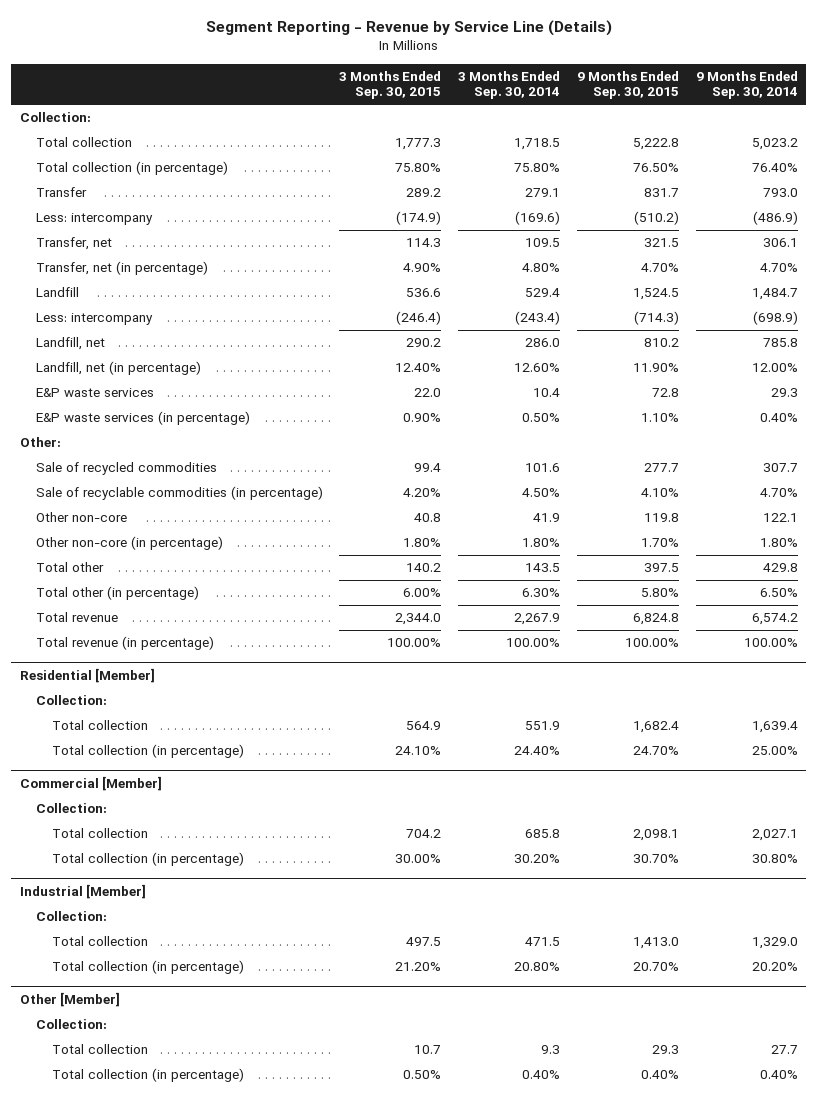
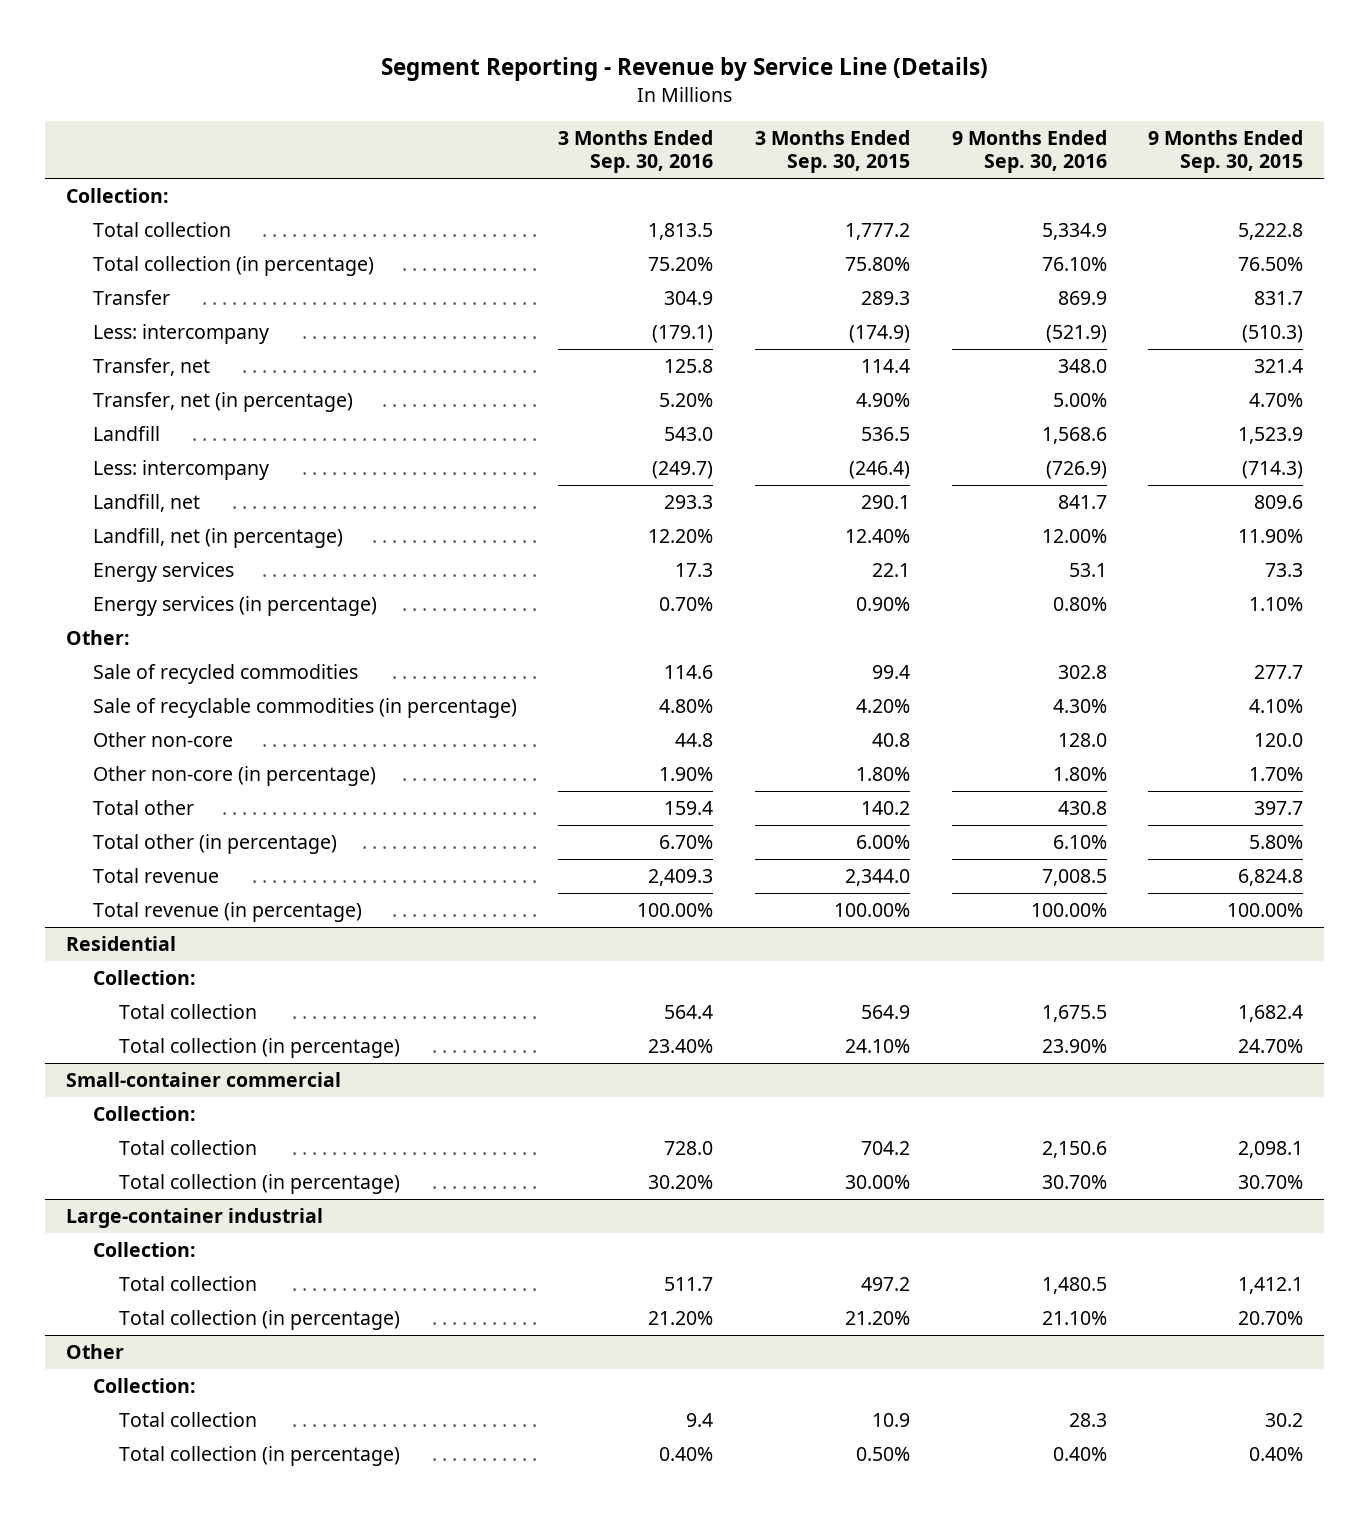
- | 3 Months Ended Sep. 30, 2015 | 3 Months Ended Sep. 30, 2014 | 9 Months Ended Sep. 30, 2015 | 9 Months Ended Sep. 30, 2014
+ | 3 Months Ended Sep. 30, 2016 | 3 Months Ended Sep. 30, 2015 | 9 Months Ended Sep. 30, 2016 | 9 Months Ended Sep. 30, 2015
- Total collection | 1,777.3 | 1,718.5 | 5,222.8 | 5,023.2
+ Total collection | 1,813.5 | 1,777.2 | 5,334.9 | 5,222.8
- Transfer | 289.2 | 279.1 | 831.7 | 793.0
- Less: intercompany | (174.9) | (169.6) | (510.2) | (486.9)
- Transfer, net | 114.3 | 109.5 | 321.5 | 306.1
+ Transfer | 304.9 | 289.3 | 869.9 | 831.7
+ Less: intercompany | (179.1) | (174.9) | (521.9) | (510.3)
+ Transfer, net | 125.8 | 114.4 | 348.0 | 321.4
- Landfill | 536.6 | 529.4 | 1,524.5 | 1,484.7
+ Landfill | 543.0 | 536.5 | 1,568.6 | 1,523.9
- Landfill, net | 290.2 | 286.0 | 810.2 | 785.8
+ Landfill, net | 293.3 | 290.1 | 841.7 | 809.6
- E&P waste services | 22.0 | 10.4 | 72.8 | 29.3
- E&P waste services (in percentage) | 0.90% | 0.50% | 1.10% | 0.40%
+ Energy services | 17.3 | 22.1 | 53.1 | 73.3
+ Energy services (in percentage) | 0.70% | 0.90% | 0.80% | 1.10%
- Other non-core | 40.8 | 41.9 | 119.8 | 122.1
+ Other non-core | 44.8 | 40.8 | 128.0 | 120.0
- Total other | 140.2 | 143.5 | 397.5 | 429.8
+ Total other | 159.4 | 140.2 | 430.8 | 397.7
- Residential [Member]
+ Residential
- Commercial [Member]
+ Small-container commercial
- Industrial [Member]
+ Large-container industrial
- Total collection | 497.5 | 471.5 | 1,413.0 | 1,329.0
+ Total collection | 511.7 | 497.2 | 1,480.5 | 1,412.1
- Other [Member]
+ Other
- Total collection | 10.7 | 9.3 | 29.3 | 27.7
+ Total collection | 9.4 | 10.9 | 28.3 | 30.2

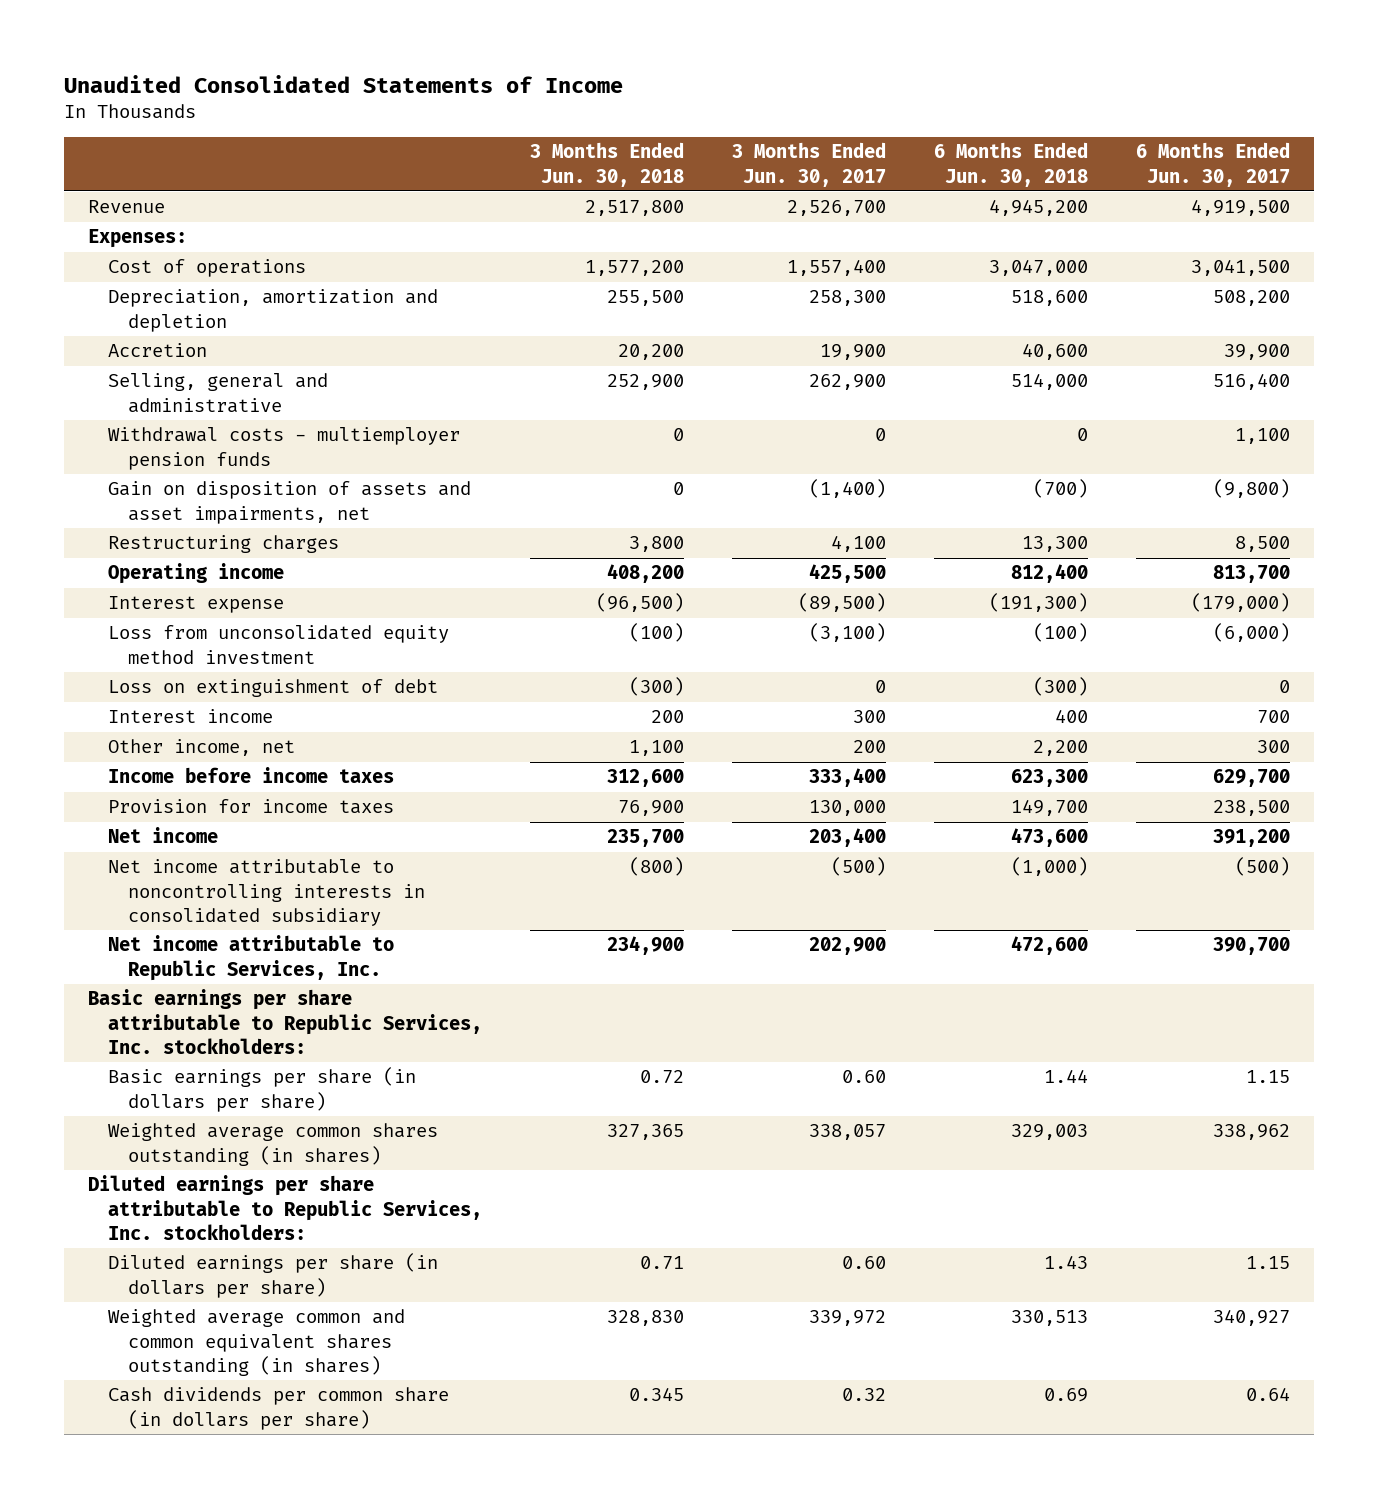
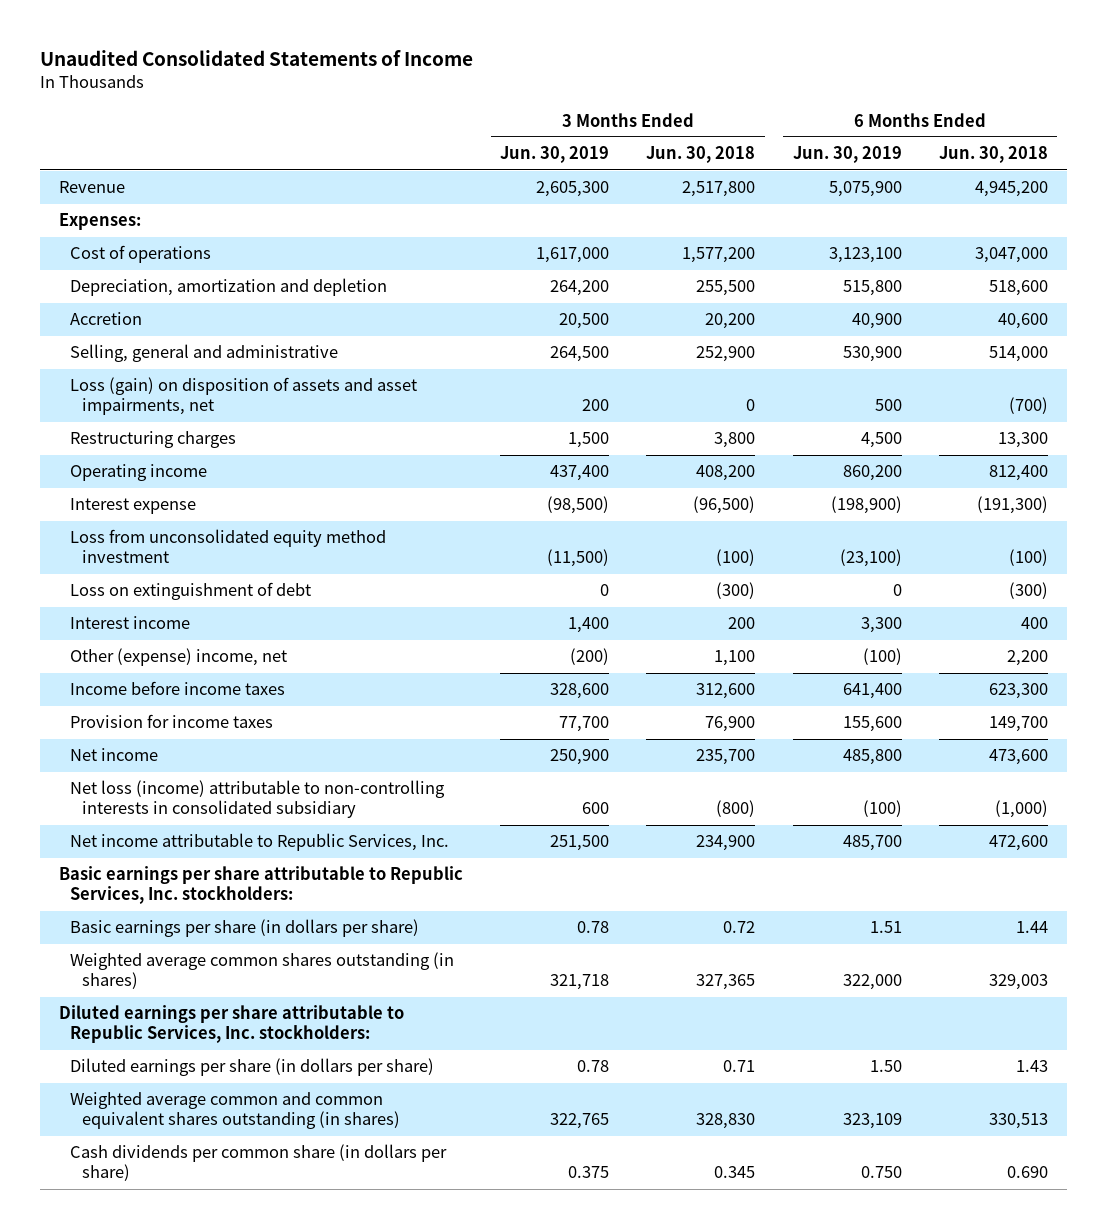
- | 3 Months Ended Jun. 30, 2018 | 3 Months Ended Jun. 30, 2017 | 6 Months Ended Jun. 30, 2018 | 6 Months Ended Jun. 30, 2017
+ | 3 Months Ended Jun. 30, 2019 | 3 Months Ended Jun. 30, 2018 | 6 Months Ended Jun. 30, 2019 | 6 Months Ended Jun. 30, 2018
- Withdrawal costs - multiemployer pension funds | 0 | 0 | 0 | 1,100
- Gain on disposition of assets and asset impairments, net | 0 | (1,400) | (700) | (9,800)
+ Loss (gain) on disposition of assets and asset impairments, net | 200 | 0 | 500 | (700)
- Other income, net | 1,100 | 200 | 2,200 | 300
+ Other (expense) income, net | (200) | 1,100 | (100) | 2,200
- Net income attributable to noncontrolling interests in consolidated subsidiary | (800) | (500) | (1,000) | (500)
+ Net loss (income) attributable to non-controlling interests in consolidated subsidiary | 600 | (800) | (100) | (1,000)
- Cash dividends per common share (in dollars per share) | 0.345 | 0.32 | 0.69 | 0.64
+ Cash dividends per common share (in dollars per share) | 0.375 | 0.345 | 0.750 | 0.690

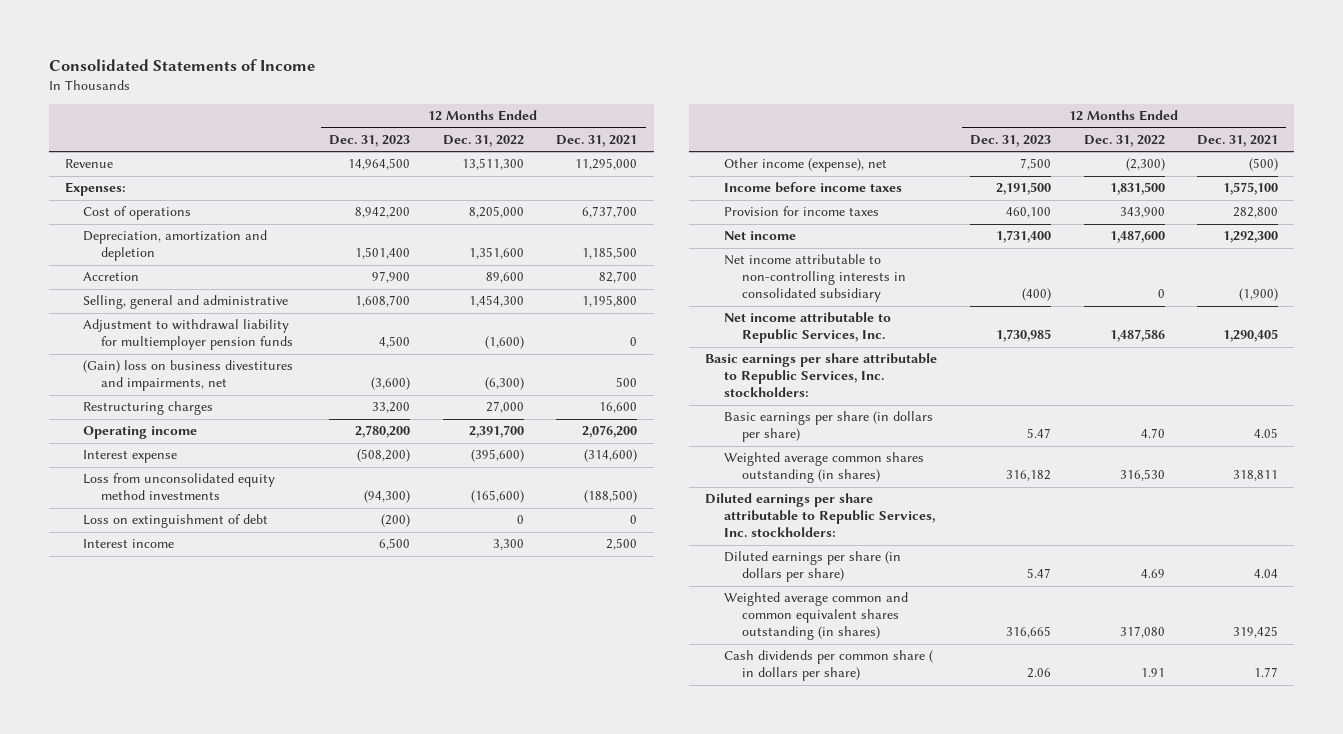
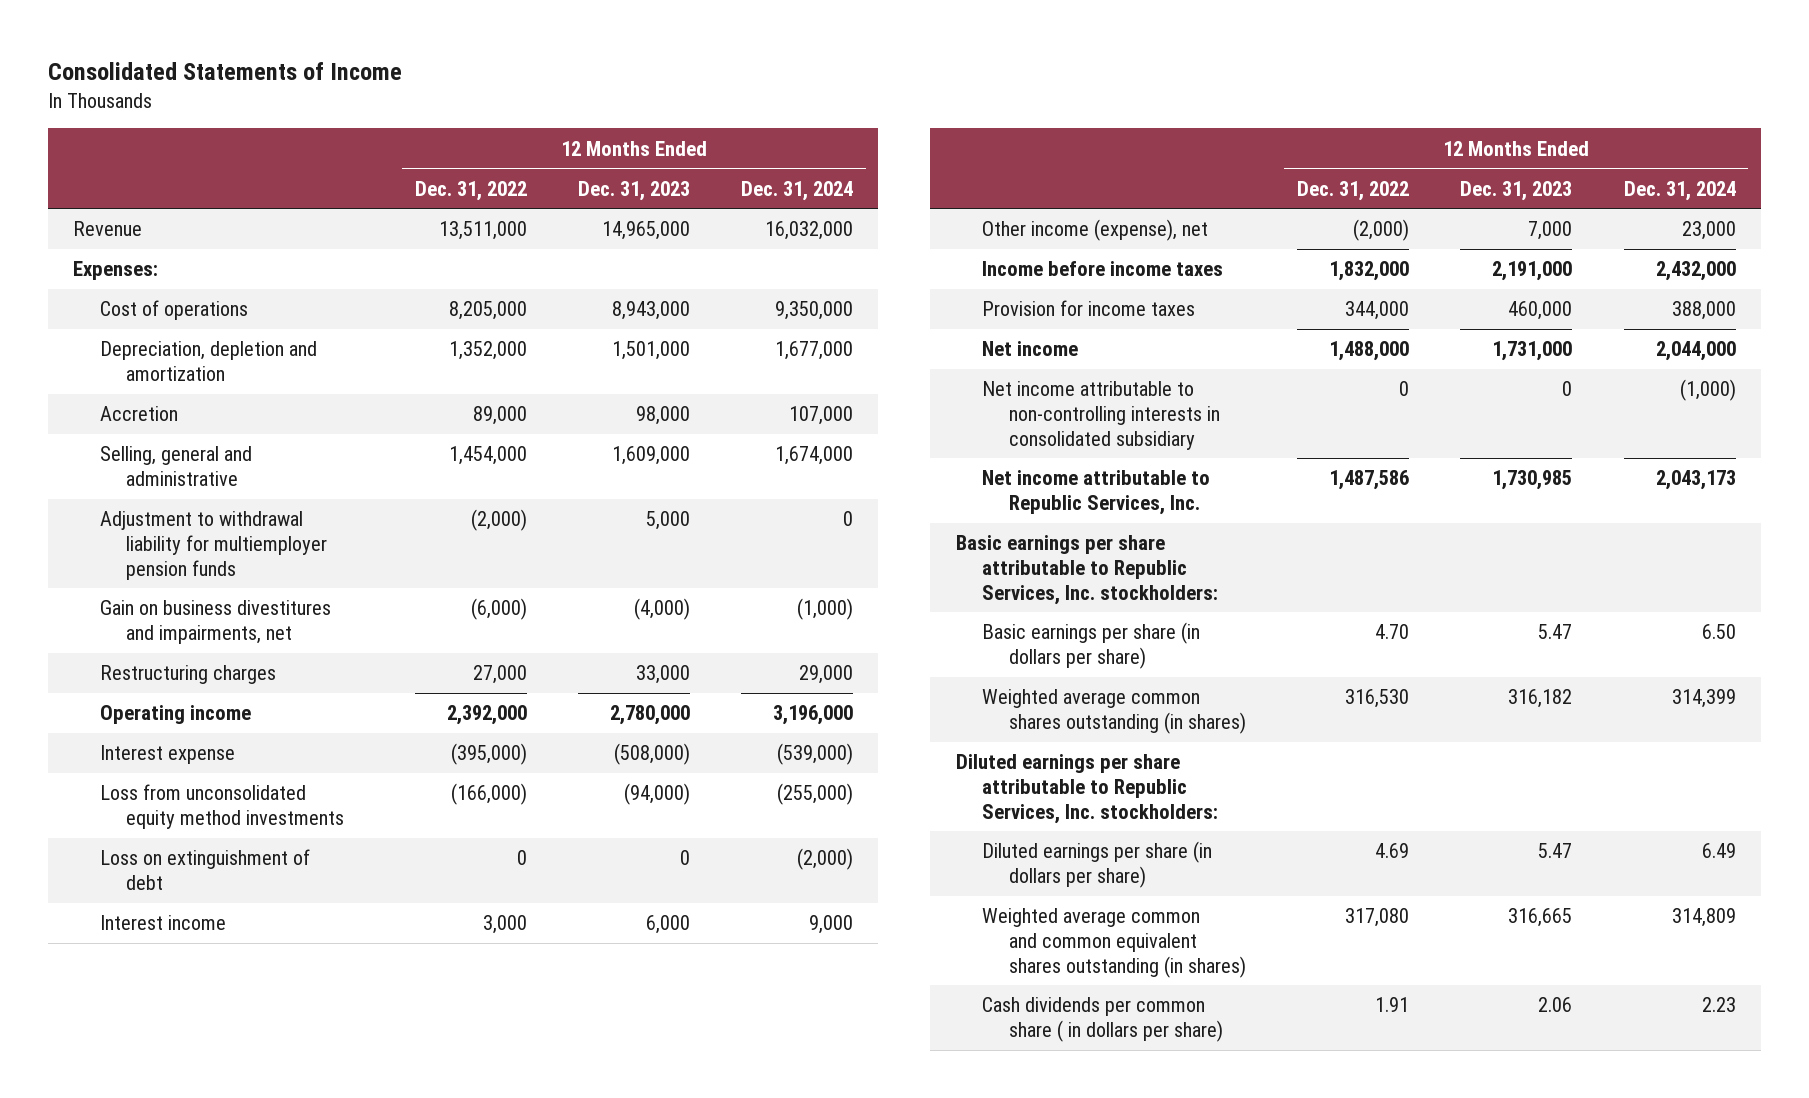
- | 12 Months Ended Dec. 31, 2023 | 12 Months Ended Dec. 31, 2022 | 12 Months Ended Dec. 31, 2021
+ | 12 Months Ended Dec. 31, 2022 | 12 Months Ended Dec. 31, 2023 | 12 Months Ended Dec. 31, 2024
- Revenue | 14,964,500 | 13,511,300 | 11,295,000
+ Revenue | 13,511,000 | 14,965,000 | 16,032,000
- Cost of operations | 8,942,200 | 8,205,000 | 6,737,700
- Depreciation, amortization and depletion | 1,501,400 | 1,351,600 | 1,185,500
- Accretion | 97,900 | 89,600 | 82,700
- Selling, general and administrative | 1,608,700 | 1,454,300 | 1,195,800
- Adjustment to withdrawal liability for multiemployer pension funds | 4,500 | (1,600) | 0
- (Gain) loss on business divestitures and impairments, net | (3,600) | (6,300) | 500
- Restructuring charges | 33,200 | 27,000 | 16,600
- Operating income | 2,780,200 | 2,391,700 | 2,076,200
- Interest expense | (508,200) | (395,600) | (314,600)
- Loss from unconsolidated equity method investments | (94,300) | (165,600) | (188,500)
- Loss on extinguishment of debt | (200) | 0 | 0
- Interest income | 6,500 | 3,300 | 2,500
- Other income (expense), net | 7,500 | (2,300) | (500)
- Income before income taxes | 2,191,500 | 1,831,500 | 1,575,100
- Provision for income taxes | 460,100 | 343,900 | 282,800
- Net income | 1,731,400 | 1,487,600 | 1,292,300
- Net income attributable to non-controlling interests in consolidated subsidiary | (400) | 0 | (1,900)
+ Cost of operations | 8,205,000 | 8,943,000 | 9,350,000
+ Depreciation, depletion and amortization | 1,352,000 | 1,501,000 | 1,677,000
+ Accretion | 89,000 | 98,000 | 107,000
+ Selling, general and administrative | 1,454,000 | 1,609,000 | 1,674,000
+ Adjustment to withdrawal liability for multiemployer pension funds | (2,000) | 5,000 | 0
+ Gain on business divestitures and impairments, net | (6,000) | (4,000) | (1,000)
+ Restructuring charges | 27,000 | 33,000 | 29,000
+ Operating income | 2,392,000 | 2,780,000 | 3,196,000
+ Interest expense | (395,000) | (508,000) | (539,000)
+ Loss from unconsolidated equity method investments | (166,000) | (94,000) | (255,000)
+ Loss on extinguishment of debt | 0 | 0 | (2,000)
+ Interest income | 3,000 | 6,000 | 9,000
+ Other income (expense), net | (2,000) | 7,000 | 23,000
+ Income before income taxes | 1,832,000 | 2,191,000 | 2,432,000
+ Provision for income taxes | 344,000 | 460,000 | 388,000
+ Net income | 1,488,000 | 1,731,000 | 2,044,000
+ Net income attributable to non-controlling interests in consolidated subsidiary | 0 | 0 | (1,000)

